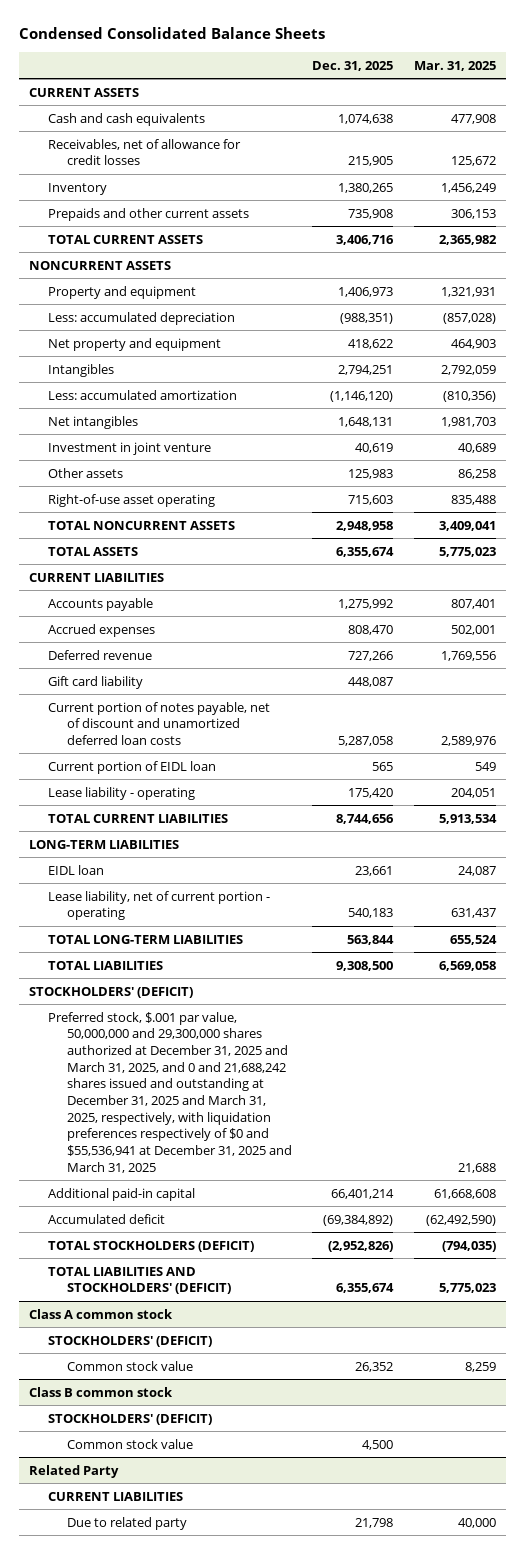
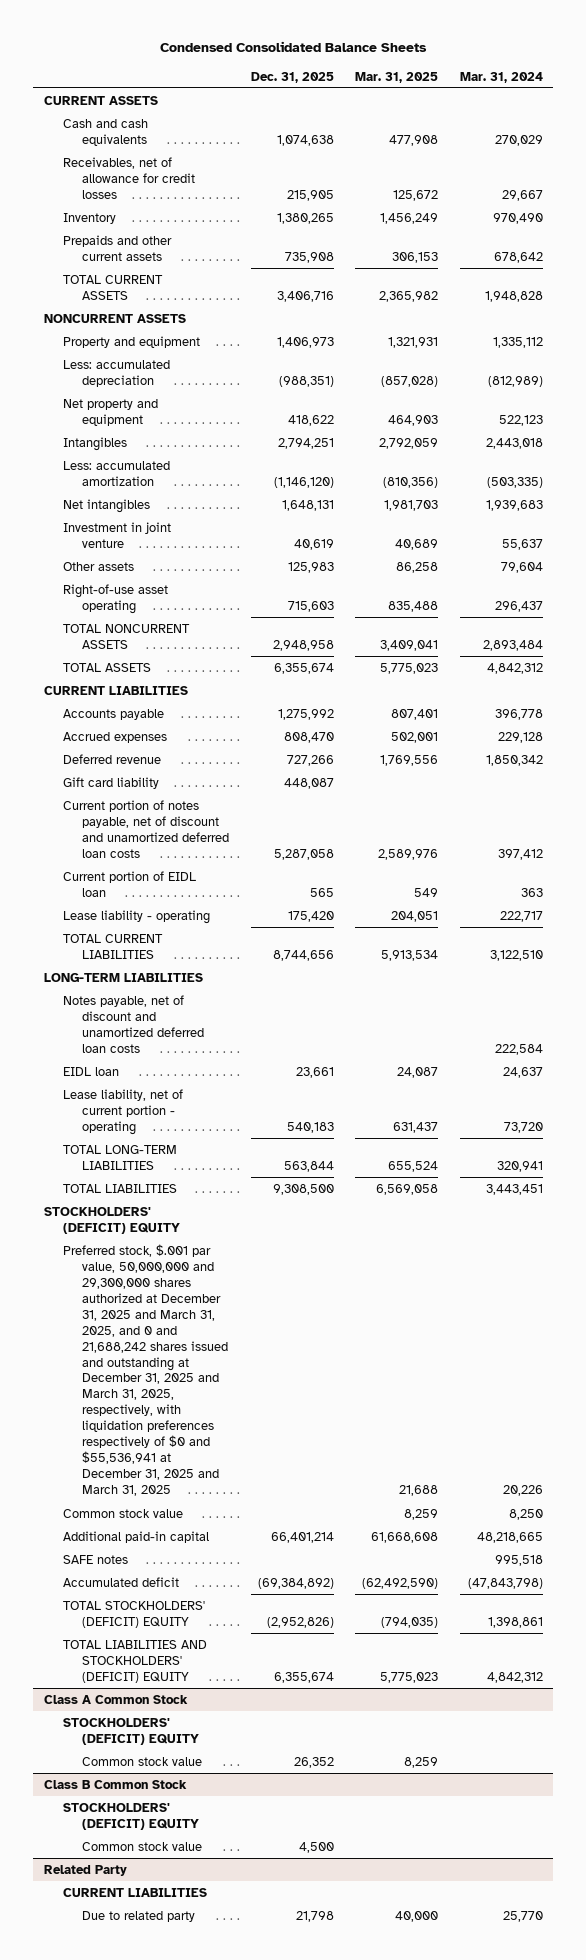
- | Dec. 31, 2025 | Mar. 31, 2025
+ | Dec. 31, 2025 | Mar. 31, 2025 | Mar. 31, 2024
+ Notes payable, net of discount and unamortized deferred loan costs | | | 222,584
- STOCKHOLDERS' (DEFICIT)
+ STOCKHOLDERS' (DEFICIT) EQUITY
+ Common stock value | | 8,259 | 8,250
+ SAFE notes | | | 995,518
- TOTAL STOCKHOLDERS (DEFICIT) | (2,952,826) | (794,035)
- TOTAL LIABILITIES AND STOCKHOLDERS' (DEFICIT) | 6,355,674 | 5,775,023
- Class A common stock
- STOCKHOLDERS' (DEFICIT)
+ TOTAL STOCKHOLDERS' (DEFICIT) EQUITY | (2,952,826) | (794,035) | 1,398,861
+ TOTAL LIABILITIES AND STOCKHOLDERS' (DEFICIT) EQUITY | 6,355,674 | 5,775,023 | 4,842,312
+ Class A Common Stock
+ STOCKHOLDERS' (DEFICIT) EQUITY
- Class B common stock
- STOCKHOLDERS' (DEFICIT)
+ Class B Common Stock
+ STOCKHOLDERS' (DEFICIT) EQUITY

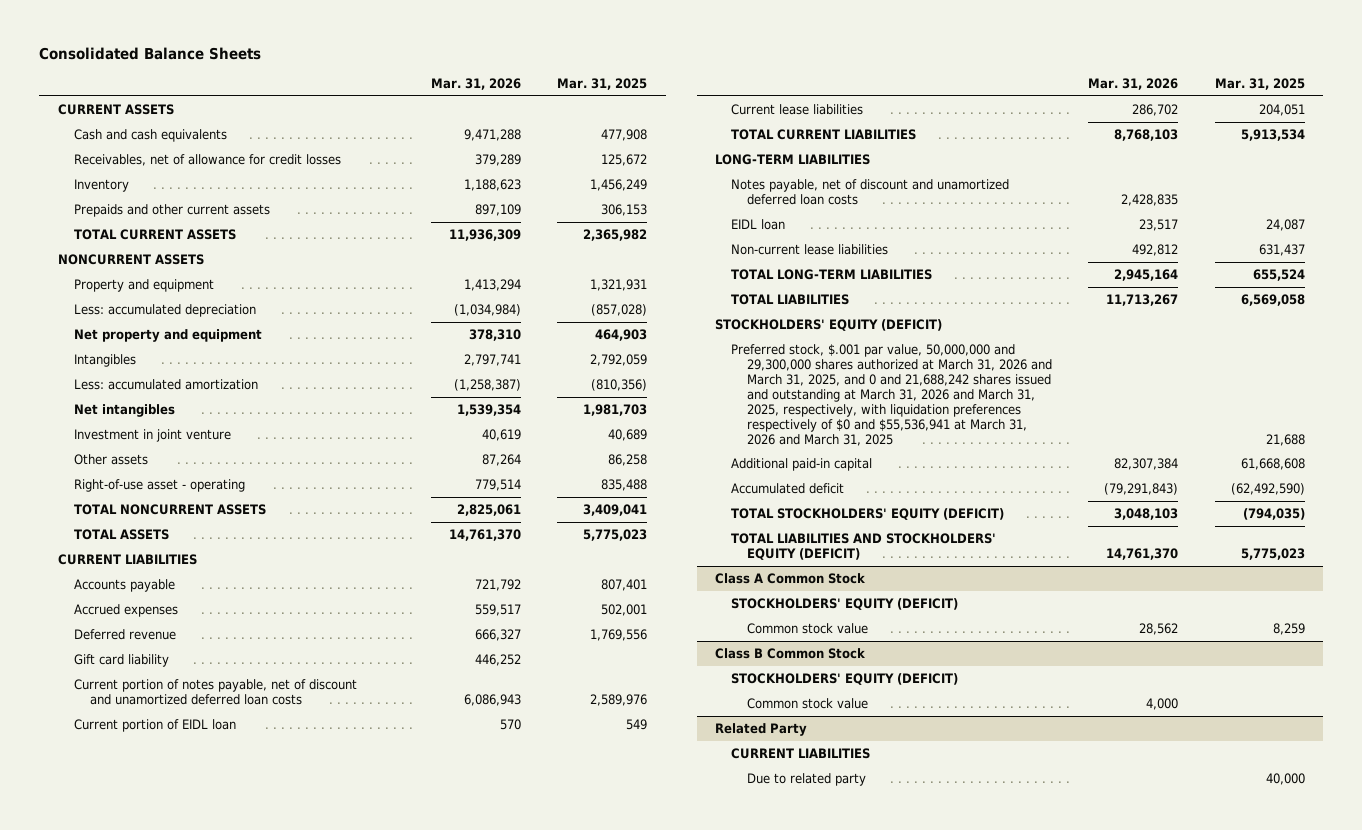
- Condensed Consolidated Balance Sheets
+ Consolidated Balance Sheets
- | Dec. 31, 2025 | Mar. 31, 2025 | Mar. 31, 2024
+ | Mar. 31, 2026 | Mar. 31, 2025
- Right-of-use asset operating | 715,603 | 835,488 | 296,437
+ Right-of-use asset - operating | 779,514 | 835,488
- Lease liability - operating | 175,420 | 204,051 | 222,717
+ Current lease liabilities | 286,702 | 204,051
- Lease liability, net of current portion - operating | 540,183 | 631,437 | 73,720
+ Non-current lease liabilities | 492,812 | 631,437
- STOCKHOLDERS' (DEFICIT) EQUITY
- Preferred stock, $.001 par value, 50,000,000 and 29,300,000 shares authorized at December 31, 2025 and March 31, 2025, and 0 and 21,688,242 shares issued and outstanding at December 31, 2025 and March 31, 2025, respectively, with liquidation preferences respectively of $0 and $55,536,941 at December 31, 2025 and March 31, 2025 | | 21,688 | 20,226
- Common stock value | | 8,259 | 8,250
+ STOCKHOLDERS' EQUITY (DEFICIT)
+ Preferred stock, $.001 par value, 50,000,000 and 29,300,000 shares authorized at March 31, 2026 and March 31, 2025, and 0 and 21,688,242 shares issued and outstanding at March 31, 2026 and March 31, 2025, respectively, with liquidation preferences respectively of $0 and $55,536,941 at March 31, 2026 and March 31, 2025 | | 21,688
- SAFE notes | | | 995,518
- TOTAL STOCKHOLDERS' (DEFICIT) EQUITY | (2,952,826) | (794,035) | 1,398,861
- TOTAL LIABILITIES AND STOCKHOLDERS' (DEFICIT) EQUITY | 6,355,674 | 5,775,023 | 4,842,312
+ TOTAL STOCKHOLDERS' EQUITY (DEFICIT) | 3,048,103 | (794,035)
+ TOTAL LIABILITIES AND STOCKHOLDERS' EQUITY (DEFICIT) | 14,761,370 | 5,775,023
@ Class A Common Stock
- STOCKHOLDERS' (DEFICIT) EQUITY
+ STOCKHOLDERS' EQUITY (DEFICIT)
@ Class B Common Stock
- STOCKHOLDERS' (DEFICIT) EQUITY
+ STOCKHOLDERS' EQUITY (DEFICIT)

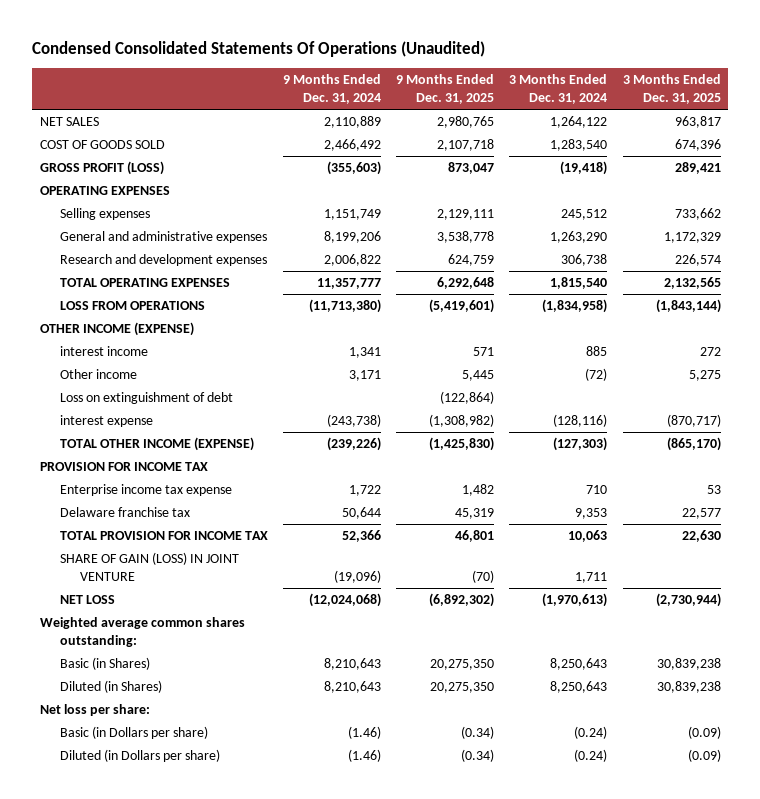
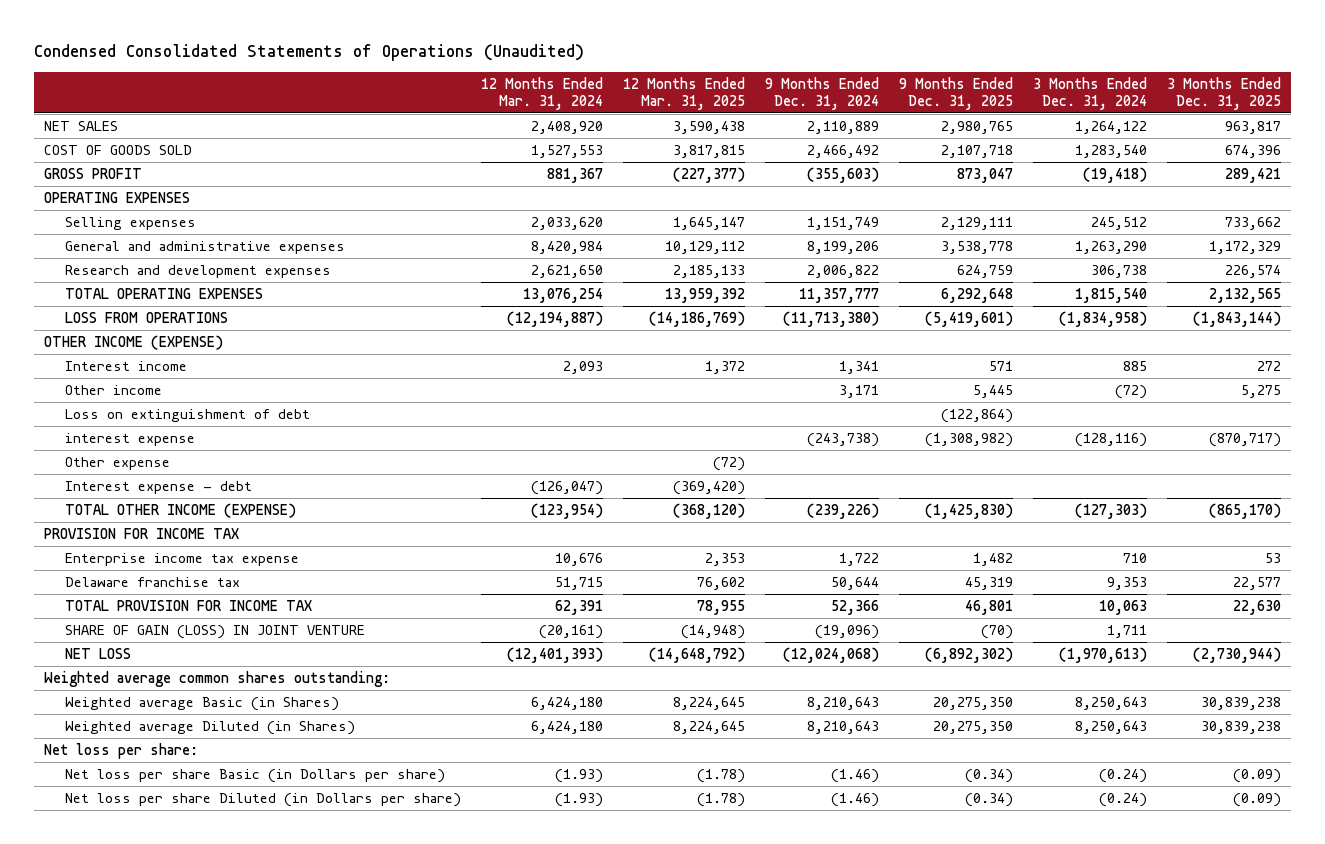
- Condensed Consolidated Statements Of Operations (Unaudited)
+ Condensed Consolidated Statements of Operations (Unaudited)
- | 9 Months Ended Dec. 31, 2024 | 9 Months Ended Dec. 31, 2025 | 3 Months Ended Dec. 31, 2024 | 3 Months Ended Dec. 31, 2025
+ | 12 Months Ended Mar. 31, 2024 | 12 Months Ended Mar. 31, 2025 | 9 Months Ended Dec. 31, 2024 | 9 Months Ended Dec. 31, 2025 | 3 Months Ended Dec. 31, 2024 | 3 Months Ended Dec. 31, 2025
- GROSS PROFIT (LOSS) | (355,603) | 873,047 | (19,418) | 289,421
+ GROSS PROFIT | 881,367 | (227,377) | (355,603) | 873,047 | (19,418) | 289,421
- interest income | 1,341 | 571 | 885 | 272
+ Interest income | 2,093 | 1,372 | 1,341 | 571 | 885 | 272
+ Other expense | | (72) | | | |
+ Interest expense - debt | (126,047) | (369,420) | | | |
- Basic (in Shares) | 8,210,643 | 20,275,350 | 8,250,643 | 30,839,238
- Diluted (in Shares) | 8,210,643 | 20,275,350 | 8,250,643 | 30,839,238
+ Weighted average Basic (in Shares) | 6,424,180 | 8,224,645 | 8,210,643 | 20,275,350 | 8,250,643 | 30,839,238
+ Weighted average Diluted (in Shares) | 6,424,180 | 8,224,645 | 8,210,643 | 20,275,350 | 8,250,643 | 30,839,238
- Basic (in Dollars per share) | (1.46) | (0.34) | (0.24) | (0.09)
- Diluted (in Dollars per share) | (1.46) | (0.34) | (0.24) | (0.09)
+ Net loss per share Basic (in Dollars per share) | (1.93) | (1.78) | (1.46) | (0.34) | (0.24) | (0.09)
+ Net loss per share Diluted (in Dollars per share) | (1.93) | (1.78) | (1.46) | (0.34) | (0.24) | (0.09)

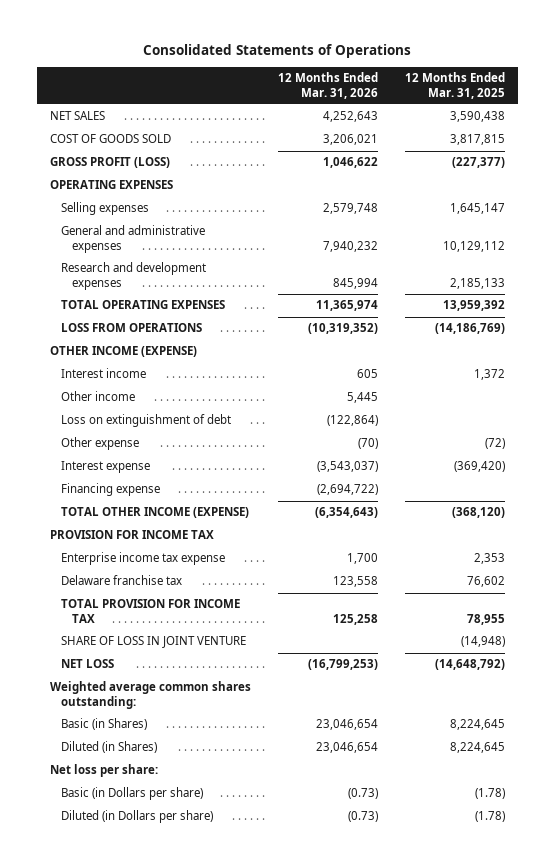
- Condensed Consolidated Statements of Operations (Unaudited)
+ Consolidated Statements of Operations
- | 12 Months Ended Mar. 31, 2024 | 12 Months Ended Mar. 31, 2025 | 9 Months Ended Dec. 31, 2024 | 9 Months Ended Dec. 31, 2025 | 3 Months Ended Dec. 31, 2024 | 3 Months Ended Dec. 31, 2025
+ | 12 Months Ended Mar. 31, 2026 | 12 Months Ended Mar. 31, 2025
- GROSS PROFIT | 881,367 | (227,377) | (355,603) | 873,047 | (19,418) | 289,421
+ GROSS PROFIT (LOSS) | 1,046,622 | (227,377)
- interest expense | | | (243,738) | (1,308,982) | (128,116) | (870,717)
- Interest expense - debt | (126,047) | (369,420) | | | |
+ Interest expense | (3,543,037) | (369,420)
+ Financing expense | (2,694,722) |
- SHARE OF GAIN (LOSS) IN JOINT VENTURE | (20,161) | (14,948) | (19,096) | (70) | 1,711 |
+ SHARE OF LOSS IN JOINT VENTURE | | (14,948)
- Weighted average Basic (in Shares) | 6,424,180 | 8,224,645 | 8,210,643 | 20,275,350 | 8,250,643 | 30,839,238
- Weighted average Diluted (in Shares) | 6,424,180 | 8,224,645 | 8,210,643 | 20,275,350 | 8,250,643 | 30,839,238
+ Basic (in Shares) | 23,046,654 | 8,224,645
+ Diluted (in Shares) | 23,046,654 | 8,224,645
- Net loss per share Basic (in Dollars per share) | (1.93) | (1.78) | (1.46) | (0.34) | (0.24) | (0.09)
- Net loss per share Diluted (in Dollars per share) | (1.93) | (1.78) | (1.46) | (0.34) | (0.24) | (0.09)
+ Basic (in Dollars per share) | (0.73) | (1.78)
+ Diluted (in Dollars per share) | (0.73) | (1.78)

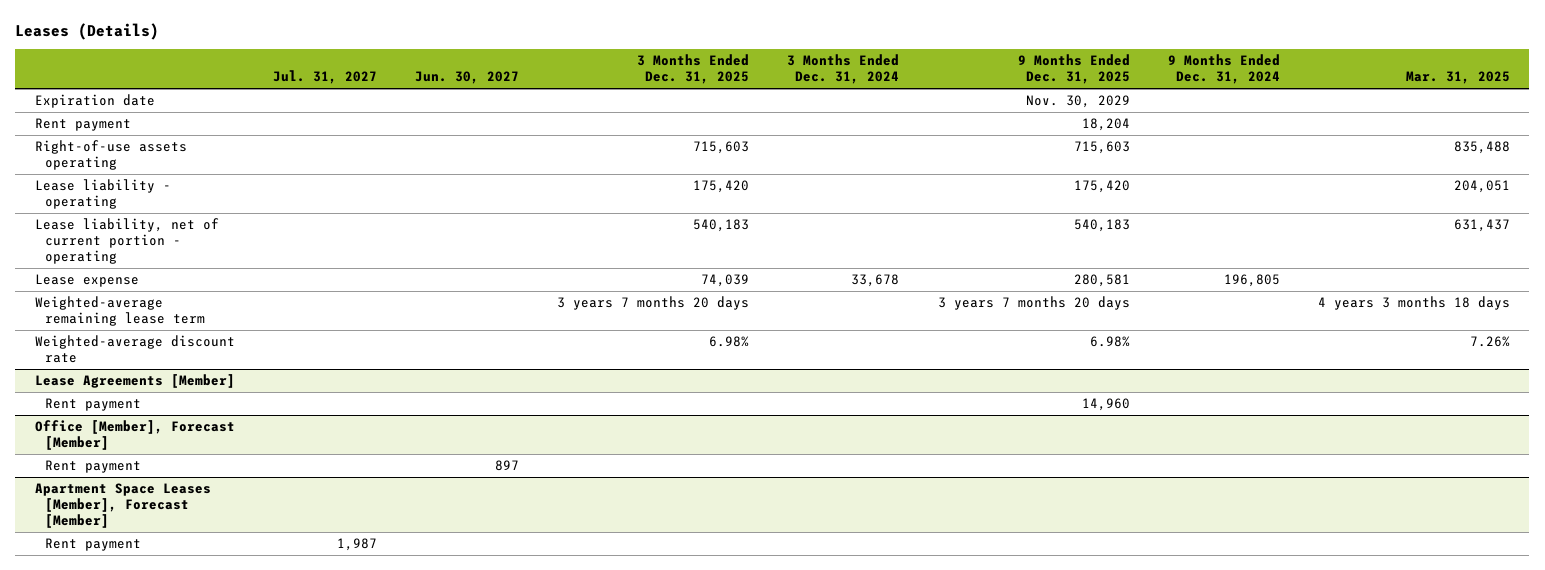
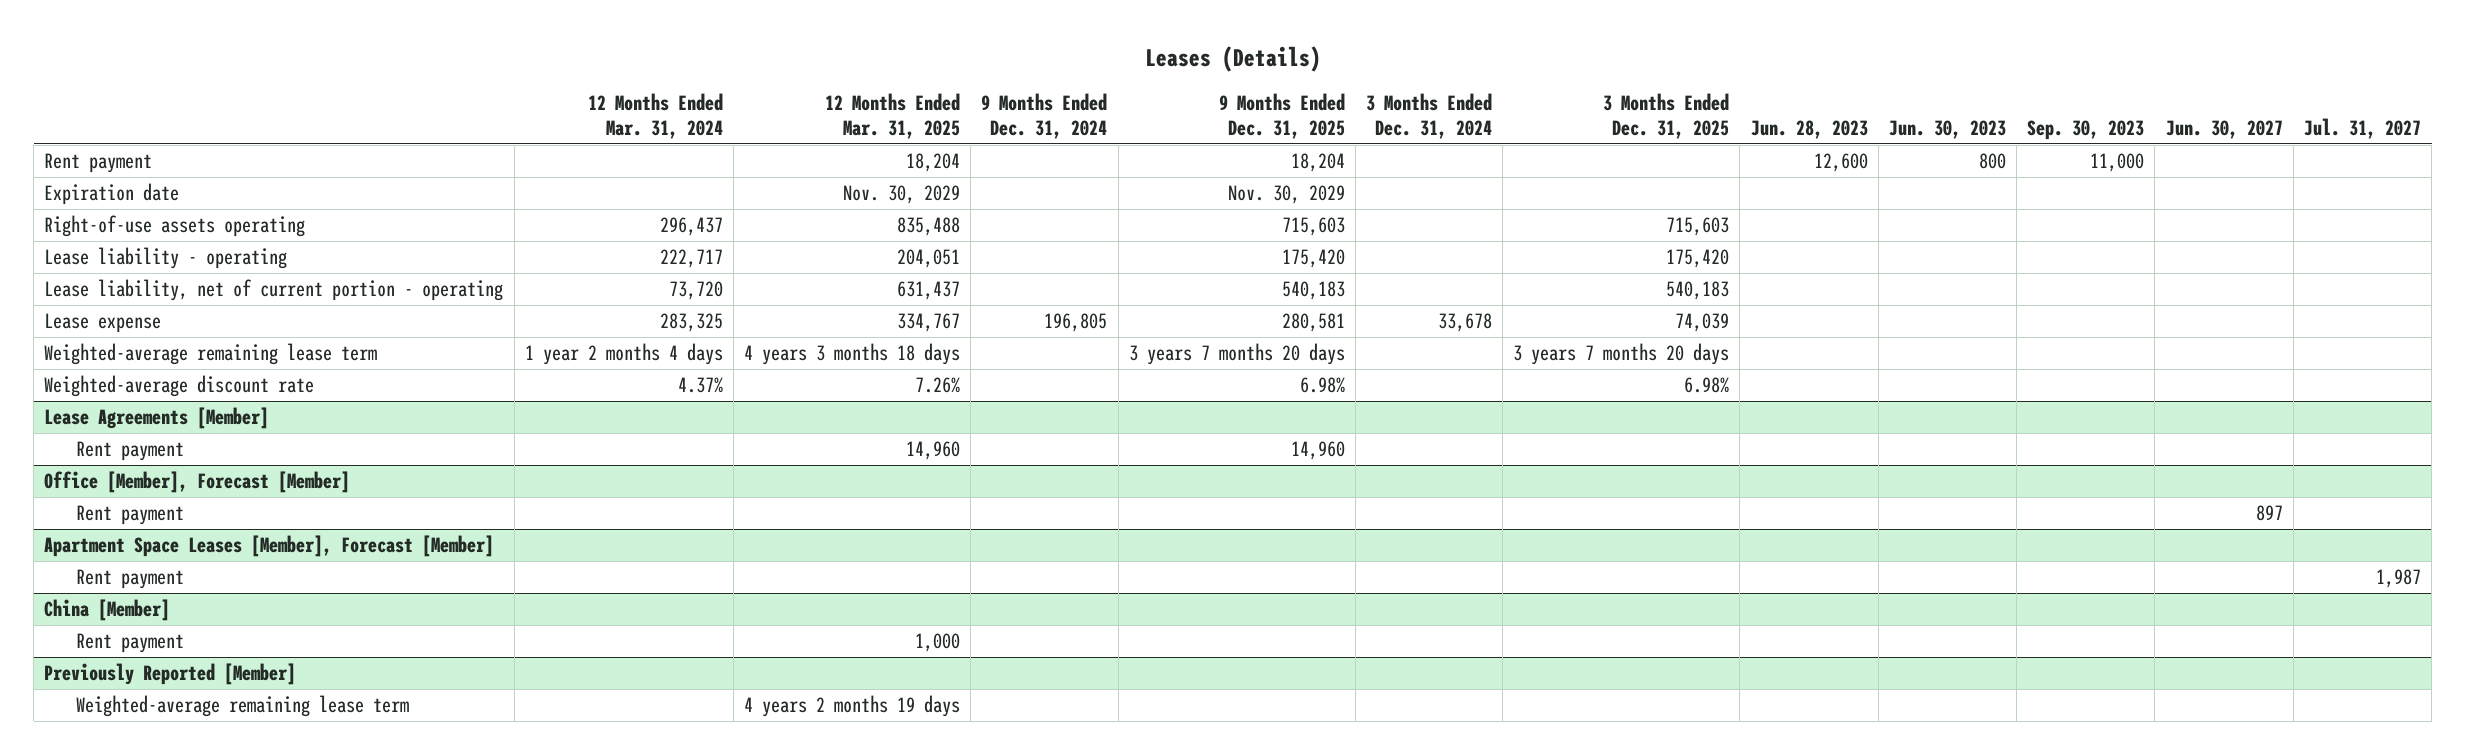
- | Jul. 31, 2027 | Jun. 30, 2027 | 3 Months Ended Dec. 31, 2025 | 3 Months Ended Dec. 31, 2024 | 9 Months Ended Dec. 31, 2025 | 9 Months Ended Dec. 31, 2024 | Mar. 31, 2025
+ | 12 Months Ended Mar. 31, 2024 | 12 Months Ended Mar. 31, 2025 | 9 Months Ended Dec. 31, 2024 | 9 Months Ended Dec. 31, 2025 | 3 Months Ended Dec. 31, 2024 | 3 Months Ended Dec. 31, 2025 | Jun. 28, 2023 | Jun. 30, 2023 | Sep. 30, 2023 | Jun. 30, 2027 | Jul. 31, 2027
moved down: Expiration date | | Nov. 30, 2029 | | Nov. 30, 2029 | | | | | | |
+ China [Member]
+ Rent payment | | 1,000 | | | | | | | | |
+ Previously Reported [Member]
+ Weighted-average remaining lease term | | 4 years 2 months 19 days | | | | | | | | |

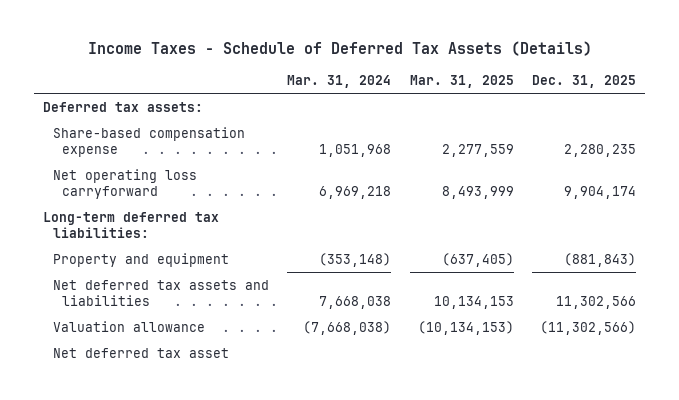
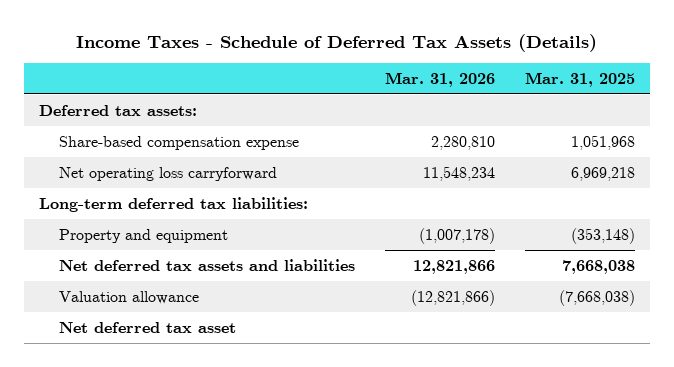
- | Mar. 31, 2024 | Mar. 31, 2025 | Dec. 31, 2025
+ | Mar. 31, 2026 | Mar. 31, 2025
- Share-based compensation expense | 1,051,968 | 2,277,559 | 2,280,235
- Net operating loss carryforward | 6,969,218 | 8,493,999 | 9,904,174
+ Share-based compensation expense | 2,280,810 | 1,051,968
+ Net operating loss carryforward | 11,548,234 | 6,969,218
- Property and equipment | (353,148) | (637,405) | (881,843)
- Net deferred tax assets and liabilities | 7,668,038 | 10,134,153 | 11,302,566
- Valuation allowance | (7,668,038) | (10,134,153) | (11,302,566)
+ Property and equipment | (1,007,178) | (353,148)
+ Net deferred tax assets and liabilities | 12,821,866 | 7,668,038
+ Valuation allowance | (12,821,866) | (7,668,038)

